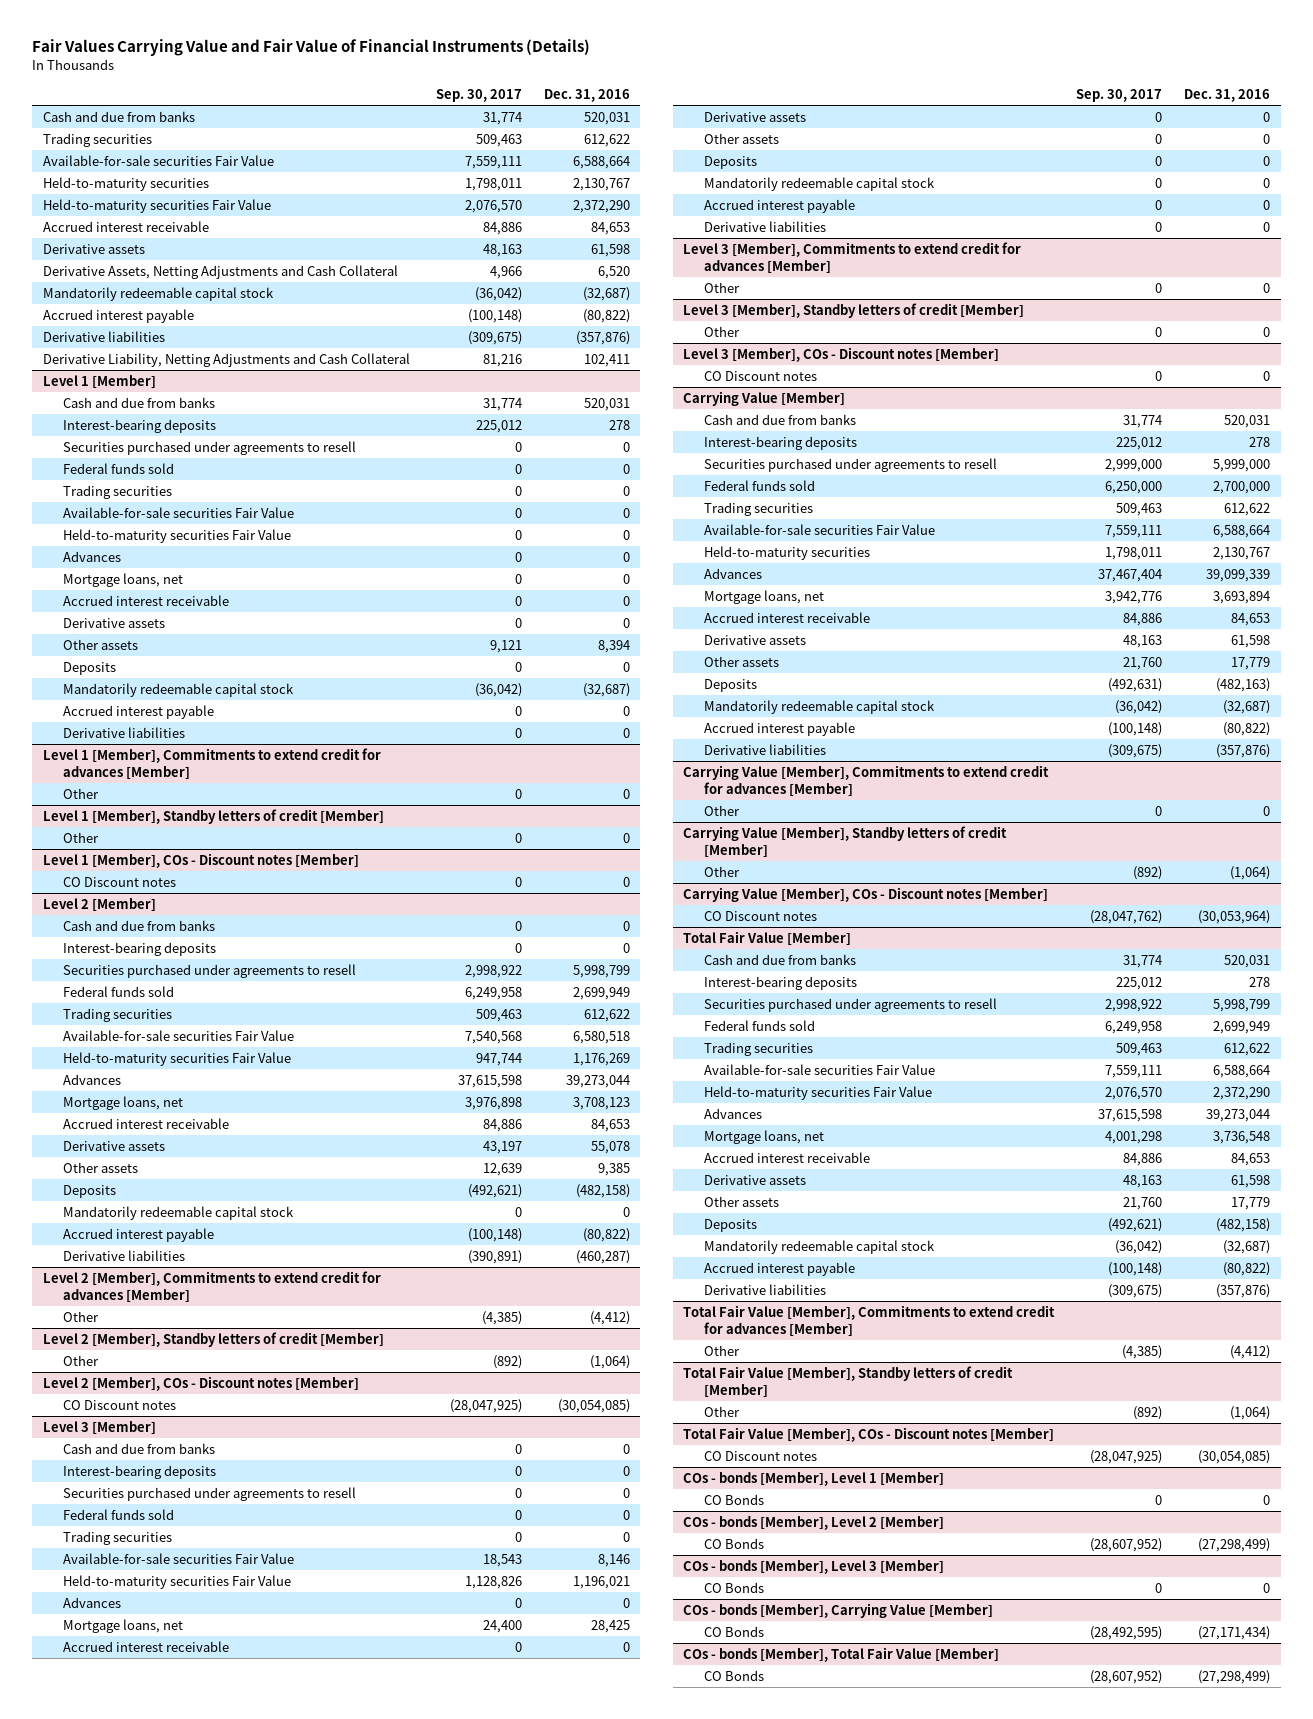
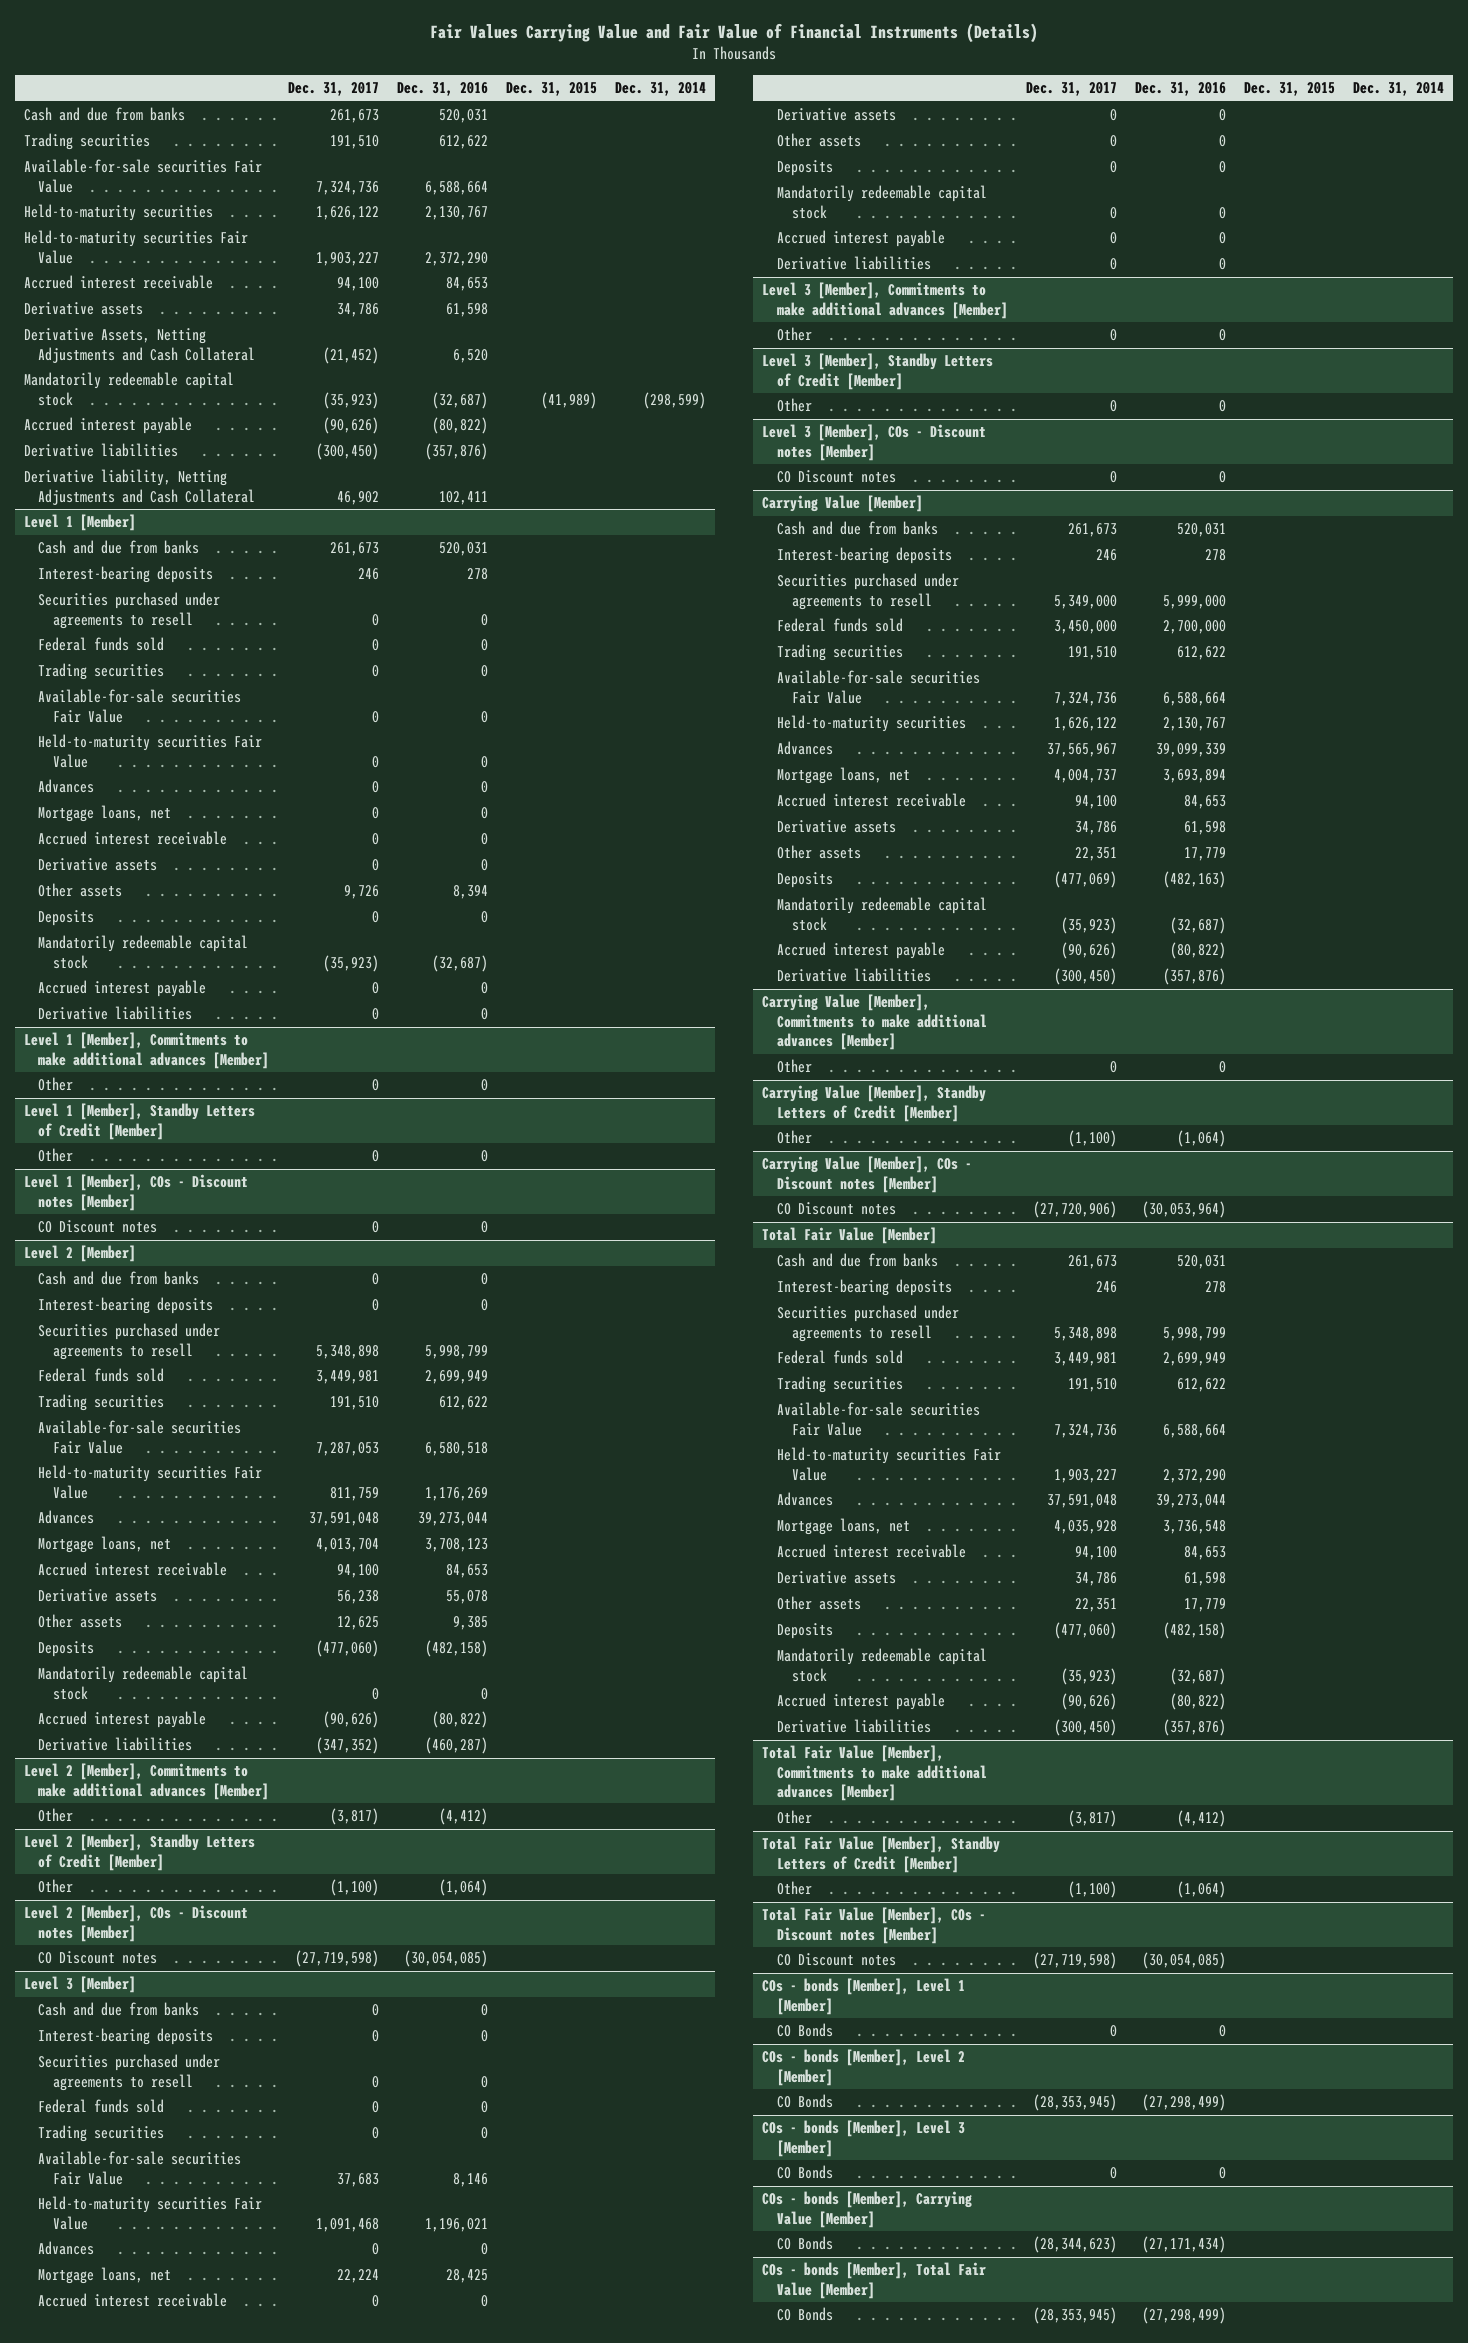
- | Sep. 30, 2017 | Dec. 31, 2016
+ | Dec. 31, 2017 | Dec. 31, 2016 | Dec. 31, 2015 | Dec. 31, 2014
- Derivative Liability, Netting Adjustments and Cash Collateral | 81,216 | 102,411
+ Derivative liability, Netting Adjustments and Cash Collateral | 46,902 | 102,411 | |
- Level 1 [Member], Commitments to extend credit for advances [Member]
+ Level 1 [Member], Commitments to make additional advances [Member]
- Level 1 [Member], Standby letters of credit [Member]
+ Level 1 [Member], Standby Letters of Credit [Member]
- Level 2 [Member], Commitments to extend credit for advances [Member]
+ Level 2 [Member], Commitments to make additional advances [Member]
- Level 2 [Member], Standby letters of credit [Member]
+ Level 2 [Member], Standby Letters of Credit [Member]
- Level 3 [Member], Commitments to extend credit for advances [Member]
+ Level 3 [Member], Commitments to make additional advances [Member]
- Level 3 [Member], Standby letters of credit [Member]
+ Level 3 [Member], Standby Letters of Credit [Member]
- Carrying Value [Member], Commitments to extend credit for advances [Member]
+ Carrying Value [Member], Commitments to make additional advances [Member]
- Carrying Value [Member], Standby letters of credit [Member]
+ Carrying Value [Member], Standby Letters of Credit [Member]
- Total Fair Value [Member], Commitments to extend credit for advances [Member]
+ Total Fair Value [Member], Commitments to make additional advances [Member]
- Total Fair Value [Member], Standby letters of credit [Member]
+ Total Fair Value [Member], Standby Letters of Credit [Member]

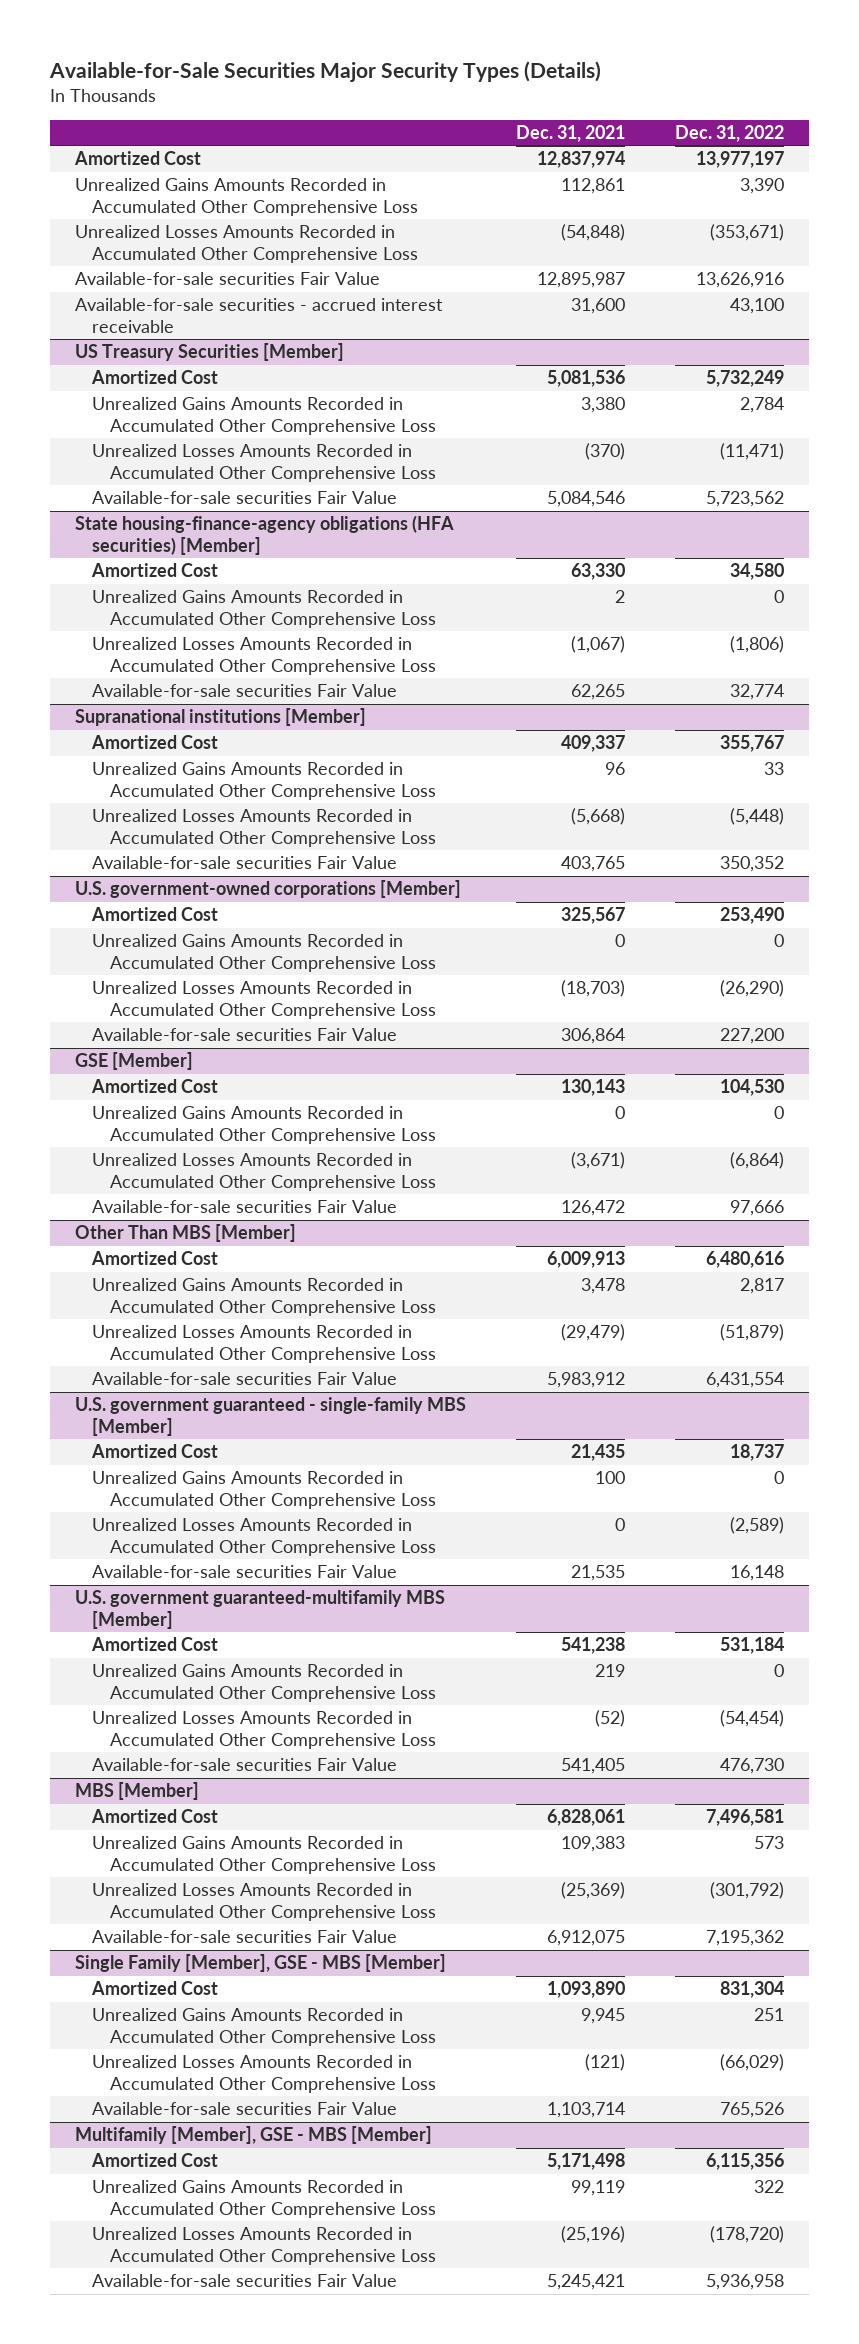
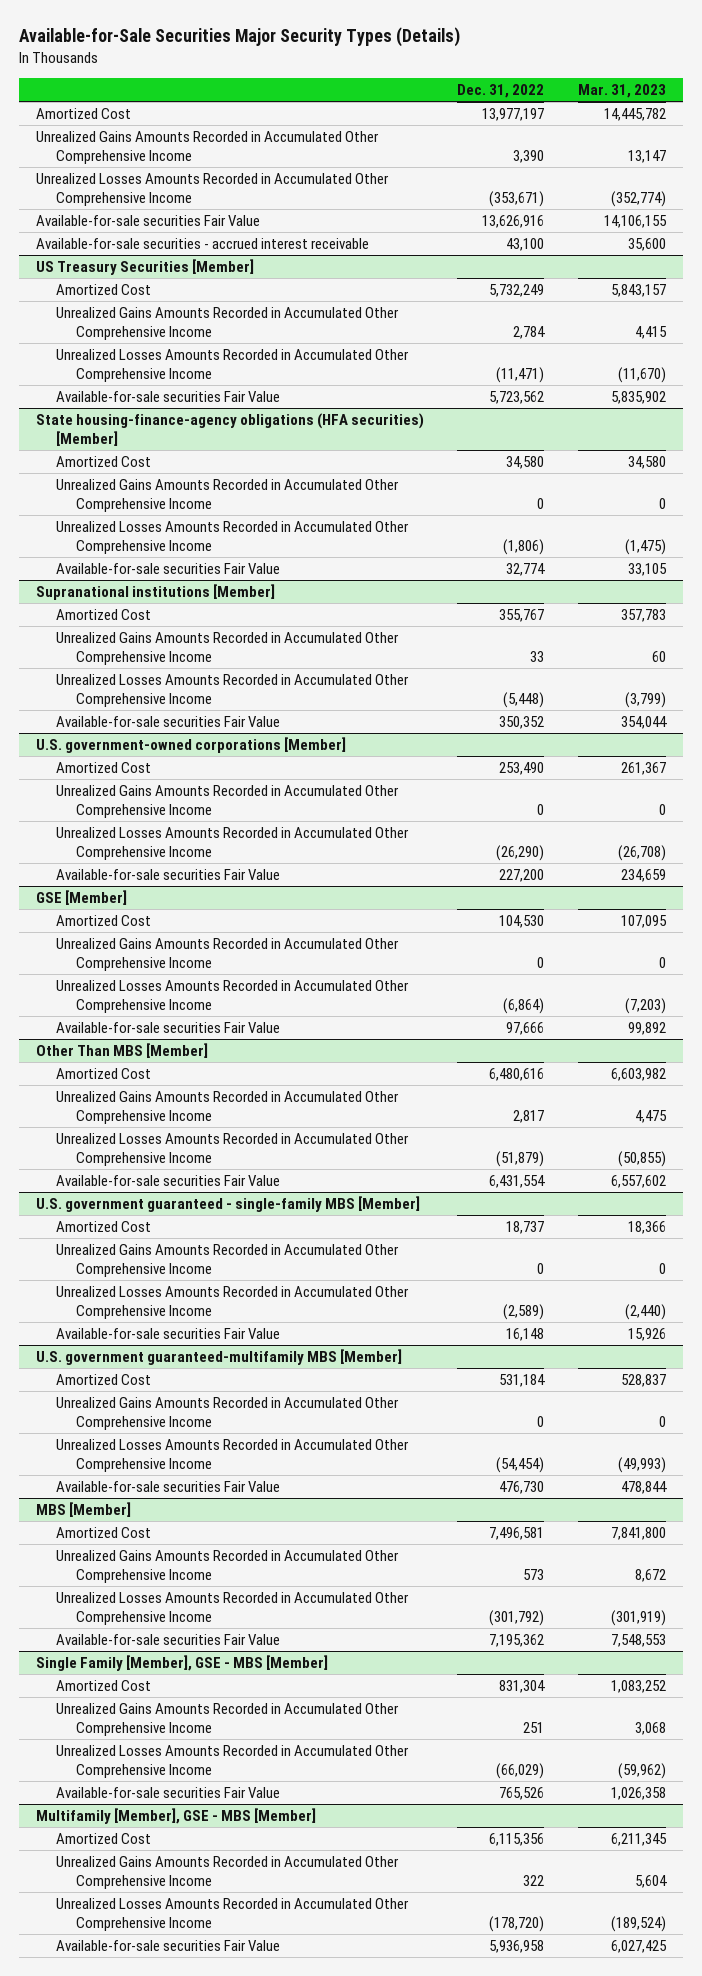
- | Dec. 31, 2021 | Dec. 31, 2022
+ | Dec. 31, 2022 | Mar. 31, 2023
- Unrealized Gains Amounts Recorded in Accumulated Other Comprehensive Loss | 112,861 | 3,390
- Unrealized Losses Amounts Recorded in Accumulated Other Comprehensive Loss | (54,848) | (353,671)
+ Unrealized Gains Amounts Recorded in Accumulated Other Comprehensive Income | 3,390 | 13,147
+ Unrealized Losses Amounts Recorded in Accumulated Other Comprehensive Income | (353,671) | (352,774)
@ US Treasury Securities [Member]
- Unrealized Gains Amounts Recorded in Accumulated Other Comprehensive Loss | 3,380 | 2,784
- Unrealized Losses Amounts Recorded in Accumulated Other Comprehensive Loss | (370) | (11,471)
+ Unrealized Gains Amounts Recorded in Accumulated Other Comprehensive Income | 2,784 | 4,415
+ Unrealized Losses Amounts Recorded in Accumulated Other Comprehensive Income | (11,471) | (11,670)
@ State housing-finance-agency obligations (HFA securities) [Member]
- Unrealized Gains Amounts Recorded in Accumulated Other Comprehensive Loss | 2 | 0
- Unrealized Losses Amounts Recorded in Accumulated Other Comprehensive Loss | (1,067) | (1,806)
+ Unrealized Gains Amounts Recorded in Accumulated Other Comprehensive Income | 0 | 0
+ Unrealized Losses Amounts Recorded in Accumulated Other Comprehensive Income | (1,806) | (1,475)
@ Supranational institutions [Member]
- Unrealized Gains Amounts Recorded in Accumulated Other Comprehensive Loss | 96 | 33
- Unrealized Losses Amounts Recorded in Accumulated Other Comprehensive Loss | (5,668) | (5,448)
+ Unrealized Gains Amounts Recorded in Accumulated Other Comprehensive Income | 33 | 60
+ Unrealized Losses Amounts Recorded in Accumulated Other Comprehensive Income | (5,448) | (3,799)
@ U.S. government-owned corporations [Member]
- Unrealized Gains Amounts Recorded in Accumulated Other Comprehensive Loss | 0 | 0
- Unrealized Losses Amounts Recorded in Accumulated Other Comprehensive Loss | (18,703) | (26,290)
+ Unrealized Gains Amounts Recorded in Accumulated Other Comprehensive Income | 0 | 0
+ Unrealized Losses Amounts Recorded in Accumulated Other Comprehensive Income | (26,290) | (26,708)
@ GSE [Member]
- Unrealized Gains Amounts Recorded in Accumulated Other Comprehensive Loss | 0 | 0
- Unrealized Losses Amounts Recorded in Accumulated Other Comprehensive Loss | (3,671) | (6,864)
+ Unrealized Gains Amounts Recorded in Accumulated Other Comprehensive Income | 0 | 0
+ Unrealized Losses Amounts Recorded in Accumulated Other Comprehensive Income | (6,864) | (7,203)
@ Other Than MBS [Member]
- Unrealized Gains Amounts Recorded in Accumulated Other Comprehensive Loss | 3,478 | 2,817
- Unrealized Losses Amounts Recorded in Accumulated Other Comprehensive Loss | (29,479) | (51,879)
+ Unrealized Gains Amounts Recorded in Accumulated Other Comprehensive Income | 2,817 | 4,475
+ Unrealized Losses Amounts Recorded in Accumulated Other Comprehensive Income | (51,879) | (50,855)
@ U.S. government guaranteed - single-family MBS [Member]
- Unrealized Gains Amounts Recorded in Accumulated Other Comprehensive Loss | 100 | 0
- Unrealized Losses Amounts Recorded in Accumulated Other Comprehensive Loss | 0 | (2,589)
+ Unrealized Gains Amounts Recorded in Accumulated Other Comprehensive Income | 0 | 0
+ Unrealized Losses Amounts Recorded in Accumulated Other Comprehensive Income | (2,589) | (2,440)
@ U.S. government guaranteed-multifamily MBS [Member]
- Unrealized Gains Amounts Recorded in Accumulated Other Comprehensive Loss | 219 | 0
- Unrealized Losses Amounts Recorded in Accumulated Other Comprehensive Loss | (52) | (54,454)
+ Unrealized Gains Amounts Recorded in Accumulated Other Comprehensive Income | 0 | 0
+ Unrealized Losses Amounts Recorded in Accumulated Other Comprehensive Income | (54,454) | (49,993)
@ MBS [Member]
- Unrealized Gains Amounts Recorded in Accumulated Other Comprehensive Loss | 109,383 | 573
- Unrealized Losses Amounts Recorded in Accumulated Other Comprehensive Loss | (25,369) | (301,792)
+ Unrealized Gains Amounts Recorded in Accumulated Other Comprehensive Income | 573 | 8,672
+ Unrealized Losses Amounts Recorded in Accumulated Other Comprehensive Income | (301,792) | (301,919)
@ Single Family [Member], GSE - MBS [Member]
- Unrealized Gains Amounts Recorded in Accumulated Other Comprehensive Loss | 9,945 | 251
- Unrealized Losses Amounts Recorded in Accumulated Other Comprehensive Loss | (121) | (66,029)
+ Unrealized Gains Amounts Recorded in Accumulated Other Comprehensive Income | 251 | 3,068
+ Unrealized Losses Amounts Recorded in Accumulated Other Comprehensive Income | (66,029) | (59,962)
@ Multifamily [Member], GSE - MBS [Member]
- Unrealized Gains Amounts Recorded in Accumulated Other Comprehensive Loss | 99,119 | 322
- Unrealized Losses Amounts Recorded in Accumulated Other Comprehensive Loss | (25,196) | (178,720)
+ Unrealized Gains Amounts Recorded in Accumulated Other Comprehensive Income | 322 | 5,604
+ Unrealized Losses Amounts Recorded in Accumulated Other Comprehensive Income | (178,720) | (189,524)

